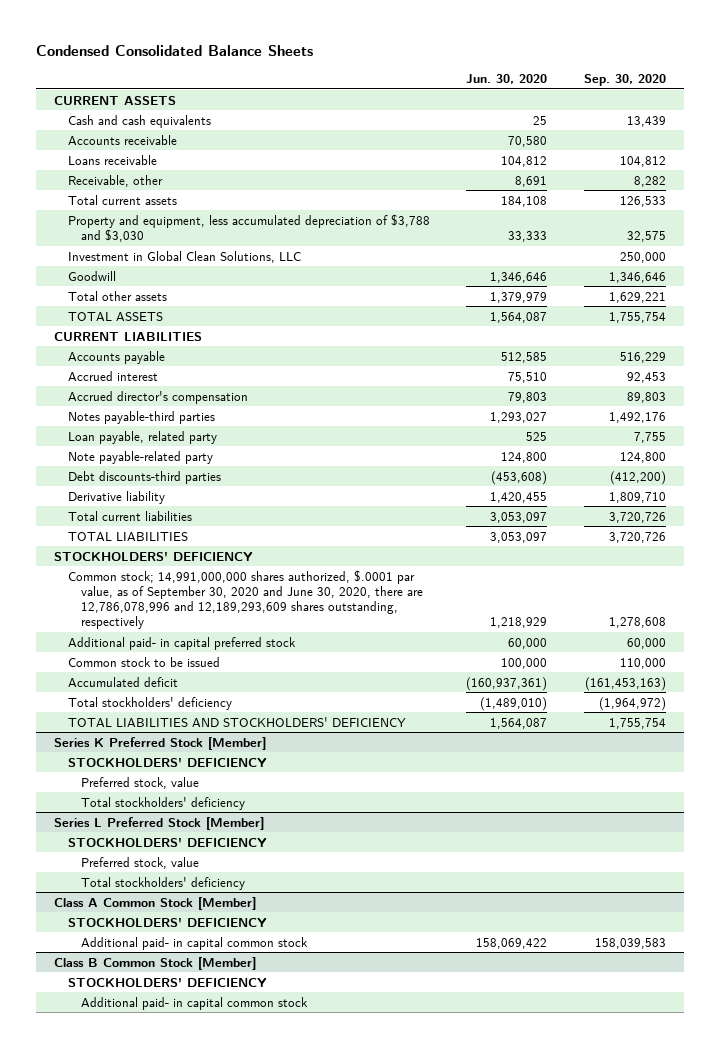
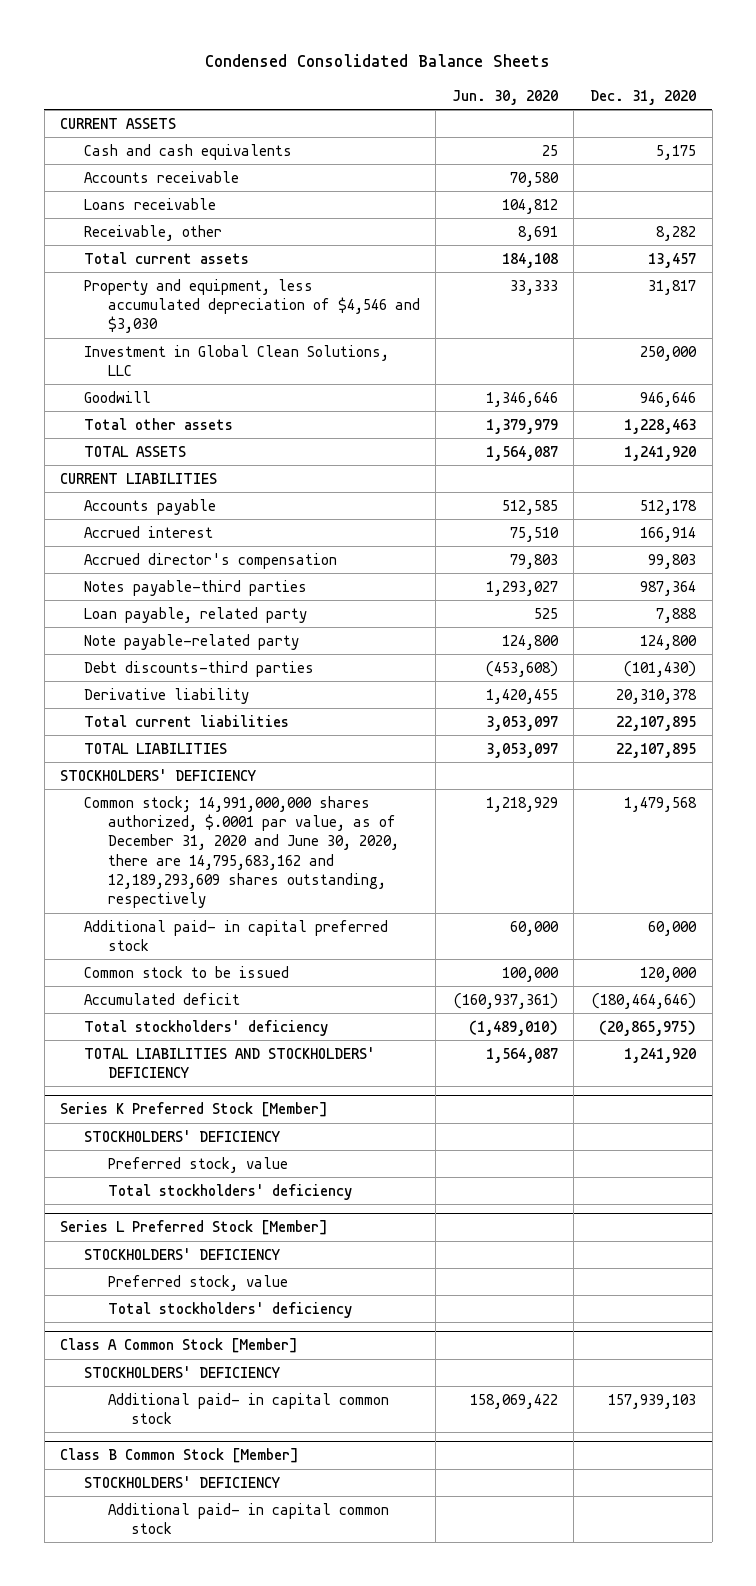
- | Jun. 30, 2020 | Sep. 30, 2020
+ | Jun. 30, 2020 | Dec. 31, 2020
- Property and equipment, less accumulated depreciation of $3,788 and $3,030 | 33,333 | 32,575
+ Property and equipment, less accumulated depreciation of $4,546 and $3,030 | 33,333 | 31,817
- Common stock; 14,991,000,000 shares authorized, $.0001 par value, as of September 30, 2020 and June 30, 2020, there are 12,786,078,996 and 12,189,293,609 shares outstanding, respectively | 1,218,929 | 1,278,608
+ Common stock; 14,991,000,000 shares authorized, $.0001 par value, as of December 31, 2020 and June 30, 2020, there are 14,795,683,162 and 12,189,293,609 shares outstanding, respectively | 1,218,929 | 1,479,568

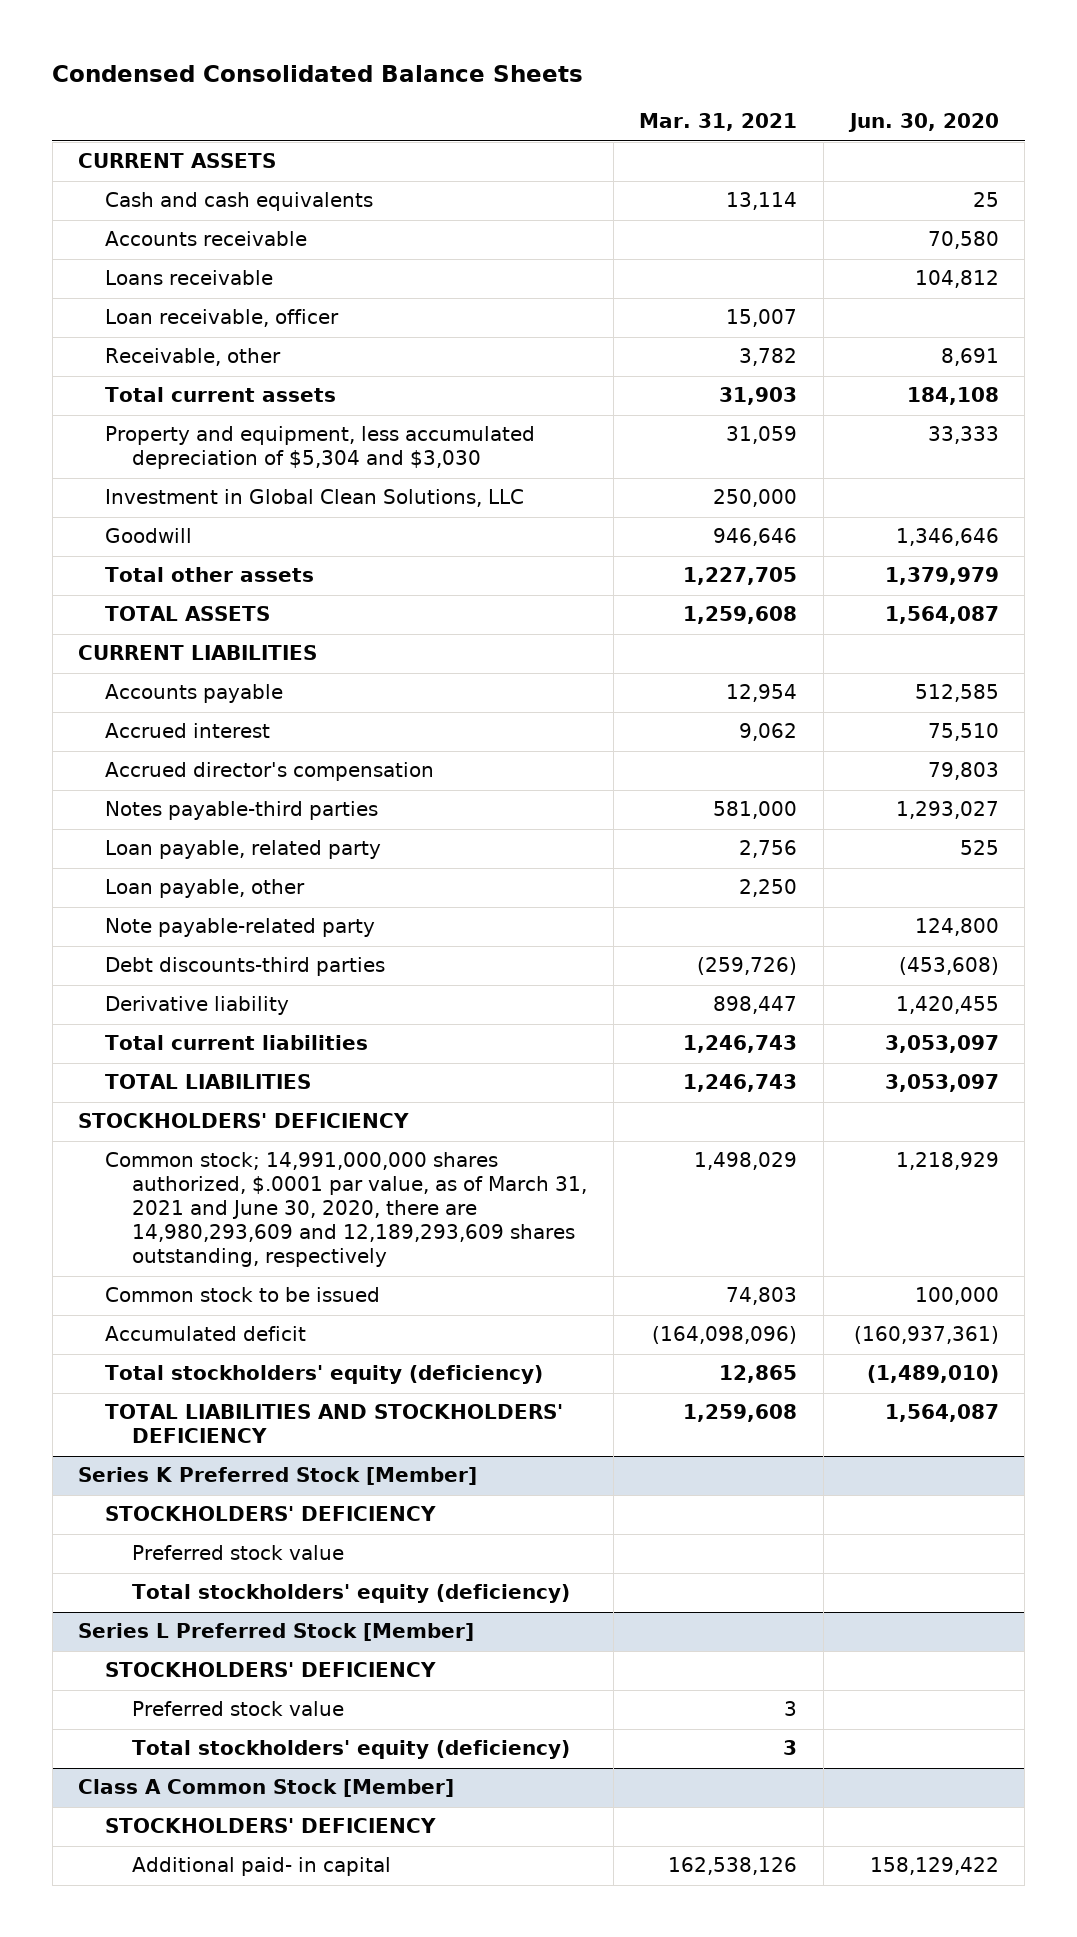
- | Jun. 30, 2020 | Dec. 31, 2020
+ | Mar. 31, 2021 | Jun. 30, 2020
+ Loan receivable, officer | 15,007 |
- Property and equipment, less accumulated depreciation of $4,546 and $3,030 | 33,333 | 31,817
+ Property and equipment, less accumulated depreciation of $5,304 and $3,030 | 31,059 | 33,333
+ Loan payable, other | 2,250 |
- Common stock; 14,991,000,000 shares authorized, $.0001 par value, as of December 31, 2020 and June 30, 2020, there are 14,795,683,162 and 12,189,293,609 shares outstanding, respectively | 1,218,929 | 1,479,568
- Additional paid- in capital preferred stock | 60,000 | 60,000
+ Common stock; 14,991,000,000 shares authorized, $.0001 par value, as of March 31, 2021 and June 30, 2020, there are 14,980,293,609 and 12,189,293,609 shares outstanding, respectively | 1,498,029 | 1,218,929
- Total stockholders' deficiency | (1,489,010) | (20,865,975)
+ Total stockholders' equity (deficiency) | 12,865 | (1,489,010)
@ Series K Preferred Stock [Member]
- Preferred stock, value
- Total stockholders' deficiency
+ Preferred stock value
+ Total stockholders' equity (deficiency)
@ Series L Preferred Stock [Member]
- Preferred stock, value
- Total stockholders' deficiency
+ Preferred stock value | 3 |
+ Total stockholders' equity (deficiency) | 3 |
@ Class A Common Stock [Member]
- Additional paid- in capital common stock | 158,069,422 | 157,939,103
- Class B Common Stock [Member]
- STOCKHOLDERS' DEFICIENCY
- Additional paid- in capital common stock
@ Class A Common Stock [Member]
+ Additional paid- in capital | 162,538,126 | 158,129,422

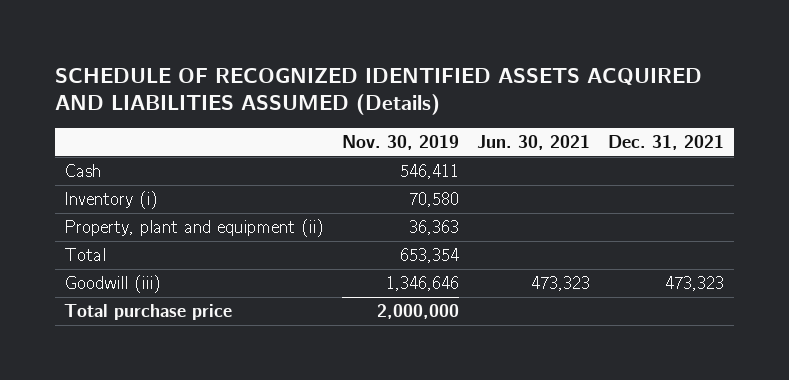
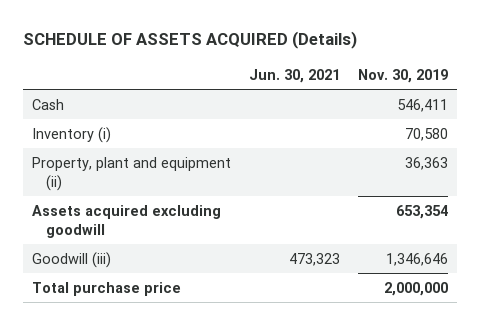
- SCHEDULE OF RECOGNIZED IDENTIFIED ASSETS ACQUIRED AND LIABILITIES ASSUMED (Details)
+ SCHEDULE OF ASSETS ACQUIRED (Details)
- | Nov. 30, 2019 | Jun. 30, 2021 | Dec. 31, 2021
+ | Jun. 30, 2021 | Nov. 30, 2019
- Total | 653,354 | |
+ Assets acquired excluding goodwill | | 653,354

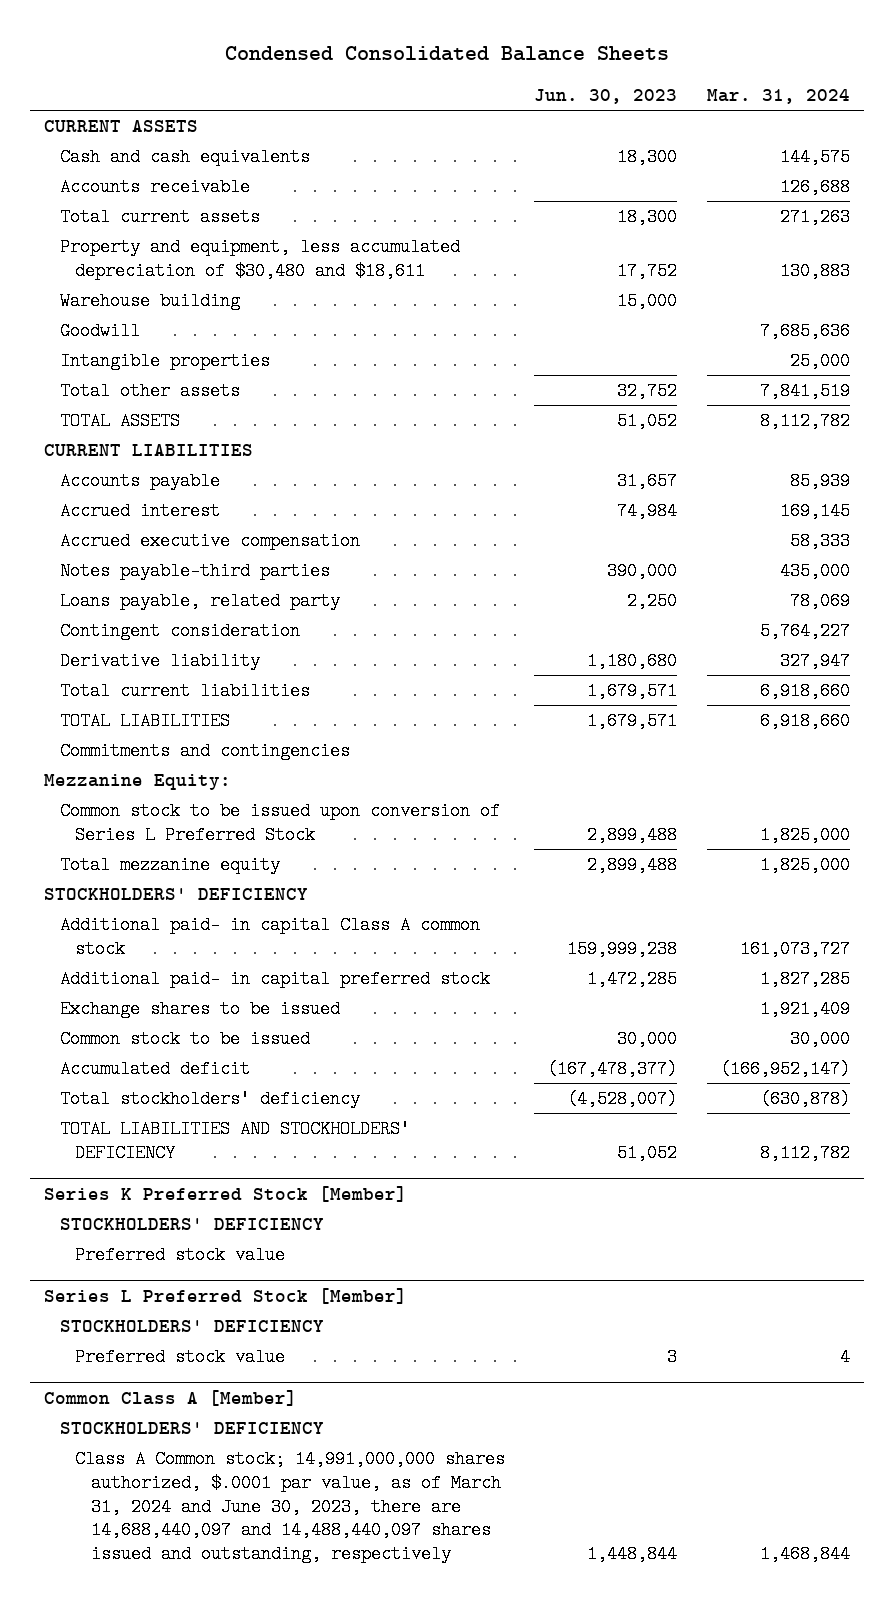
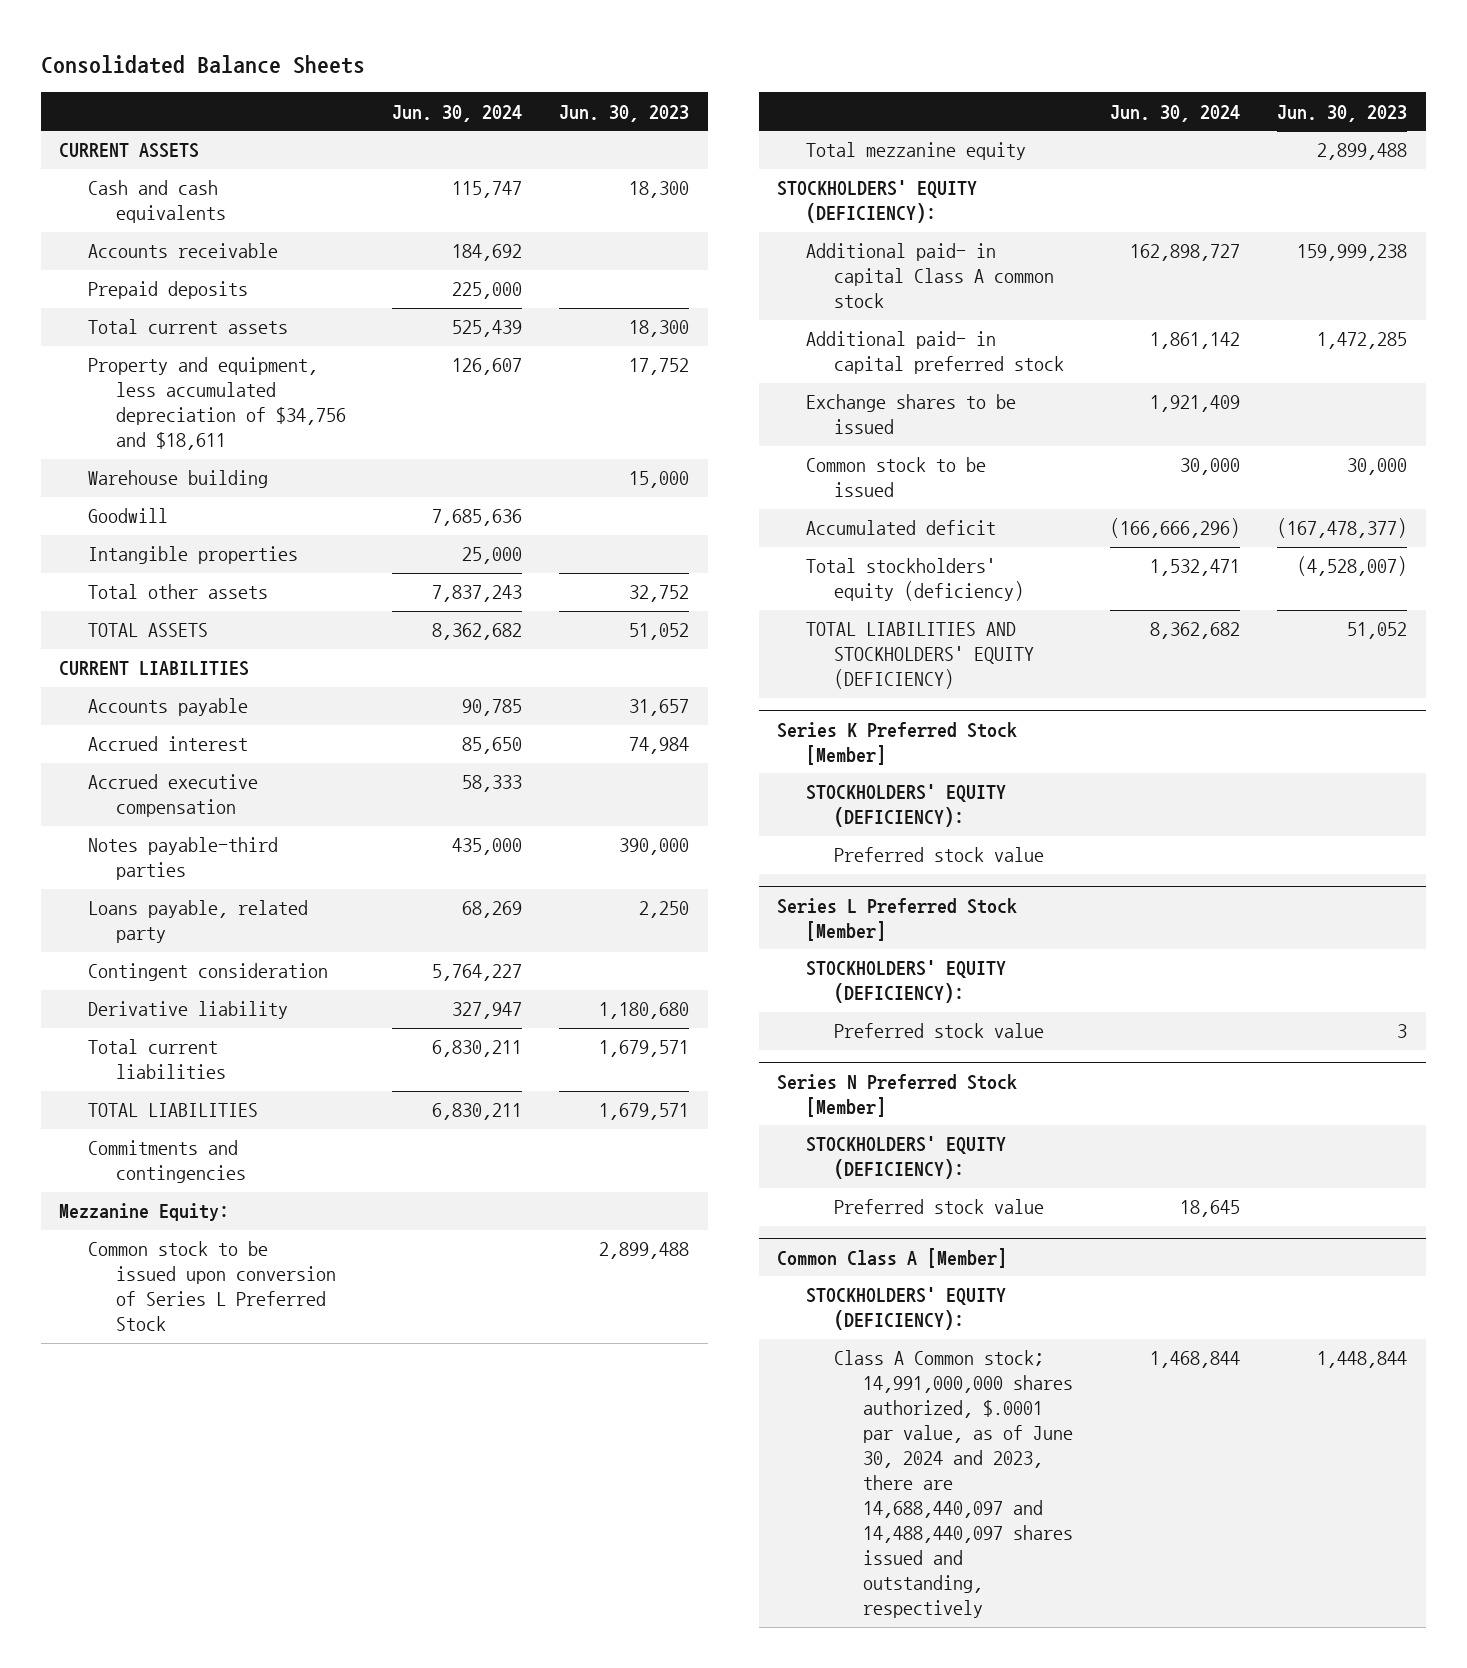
- Condensed Consolidated Balance Sheets
+ Consolidated Balance Sheets
- | Jun. 30, 2023 | Mar. 31, 2024
+ | Jun. 30, 2024 | Jun. 30, 2023
+ Prepaid deposits | 225,000 |
- Property and equipment, less accumulated depreciation of $30,480 and $18,611 | 17,752 | 130,883
+ Property and equipment, less accumulated depreciation of $34,756 and $18,611 | 126,607 | 17,752
- STOCKHOLDERS' DEFICIENCY
+ STOCKHOLDERS' EQUITY (DEFICIENCY):
- Total stockholders' deficiency | (4,528,007) | (630,878)
- TOTAL LIABILITIES AND STOCKHOLDERS' DEFICIENCY | 51,052 | 8,112,782
+ Total stockholders' equity (deficiency) | 1,532,471 | (4,528,007)
+ TOTAL LIABILITIES AND STOCKHOLDERS' EQUITY (DEFICIENCY) | 8,362,682 | 51,052
@ Series K Preferred Stock [Member]
- STOCKHOLDERS' DEFICIENCY
+ STOCKHOLDERS' EQUITY (DEFICIENCY):
@ Series L Preferred Stock [Member]
- STOCKHOLDERS' DEFICIENCY
+ STOCKHOLDERS' EQUITY (DEFICIENCY):
+ Series N Preferred Stock [Member]
+ STOCKHOLDERS' EQUITY (DEFICIENCY):
+ Preferred stock value | 18,645 |
@ Common Class A [Member]
- STOCKHOLDERS' DEFICIENCY
- Class A Common stock; 14,991,000,000 shares authorized, $.0001 par value, as of March 31, 2024 and June 30, 2023, there are 14,688,440,097 and 14,488,440,097 shares issued and outstanding, respectively | 1,448,844 | 1,468,844
+ STOCKHOLDERS' EQUITY (DEFICIENCY):
+ Class A Common stock; 14,991,000,000 shares authorized, $.0001 par value, as of June 30, 2024 and 2023, there are 14,688,440,097 and 14,488,440,097 shares issued and outstanding, respectively | 1,468,844 | 1,448,844

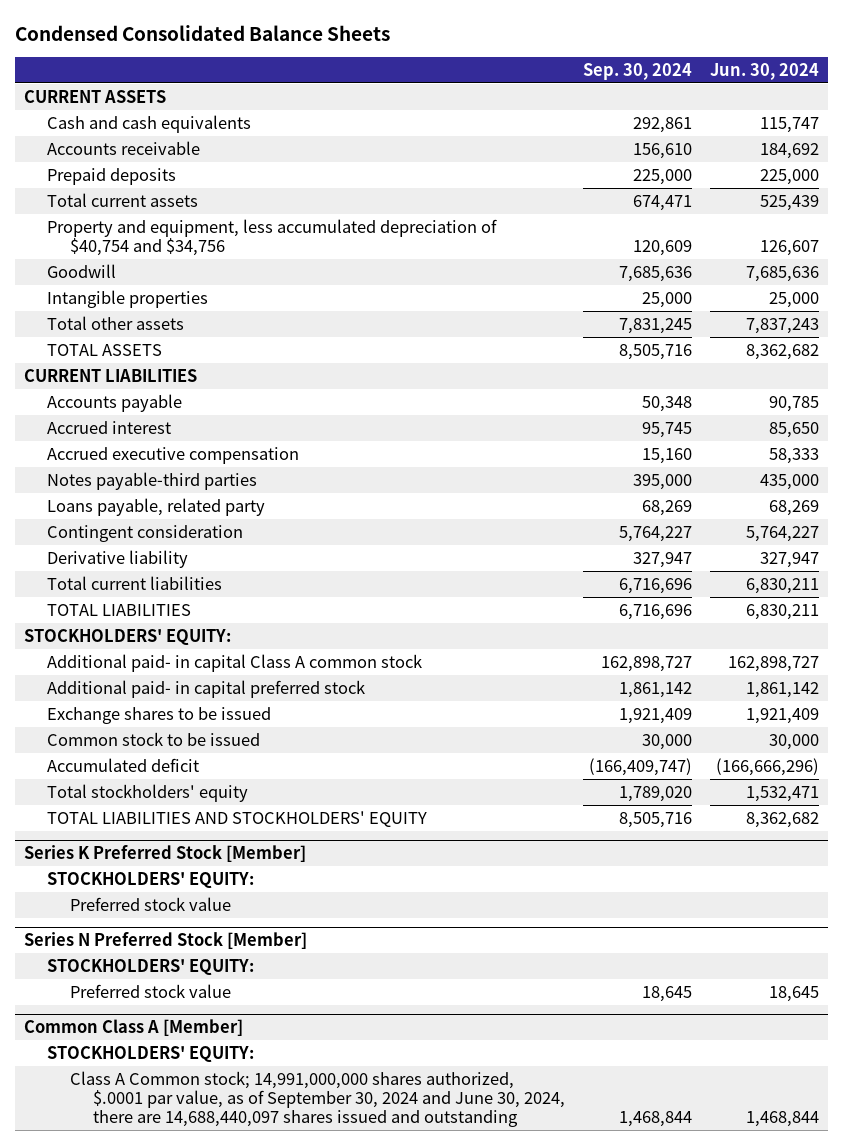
- Consolidated Balance Sheets
+ Condensed Consolidated Balance Sheets
- | Jun. 30, 2024 | Jun. 30, 2023
+ | Sep. 30, 2024 | Jun. 30, 2024
- Property and equipment, less accumulated depreciation of $34,756 and $18,611 | 126,607 | 17,752
- Warehouse building | | 15,000
+ Property and equipment, less accumulated depreciation of $40,754 and $34,756 | 120,609 | 126,607
- Commitments and contingencies
- Mezzanine Equity:
- Common stock to be issued upon conversion of Series L Preferred Stock | | 2,899,488
- Total mezzanine equity | | 2,899,488
- STOCKHOLDERS' EQUITY (DEFICIENCY):
+ STOCKHOLDERS' EQUITY:
- Total stockholders' equity (deficiency) | 1,532,471 | (4,528,007)
- TOTAL LIABILITIES AND STOCKHOLDERS' EQUITY (DEFICIENCY) | 8,362,682 | 51,052
+ Total stockholders' equity | 1,789,020 | 1,532,471
+ TOTAL LIABILITIES AND STOCKHOLDERS' EQUITY | 8,505,716 | 8,362,682
@ Series K Preferred Stock [Member]
- STOCKHOLDERS' EQUITY (DEFICIENCY):
- Preferred stock value
- Series L Preferred Stock [Member]
- STOCKHOLDERS' EQUITY (DEFICIENCY):
@ Series K Preferred Stock [Member]
+ STOCKHOLDERS' EQUITY:
@ Series N Preferred Stock [Member]
- STOCKHOLDERS' EQUITY (DEFICIENCY):
+ STOCKHOLDERS' EQUITY:
@ Common Class A [Member]
- STOCKHOLDERS' EQUITY (DEFICIENCY):
- Class A Common stock; 14,991,000,000 shares authorized, $.0001 par value, as of June 30, 2024 and 2023, there are 14,688,440,097 and 14,488,440,097 shares issued and outstanding, respectively | 1,468,844 | 1,448,844
+ STOCKHOLDERS' EQUITY:
+ Class A Common stock; 14,991,000,000 shares authorized, $.0001 par value, as of September 30, 2024 and June 30, 2024, there are 14,688,440,097 shares issued and outstanding | 1,468,844 | 1,468,844

